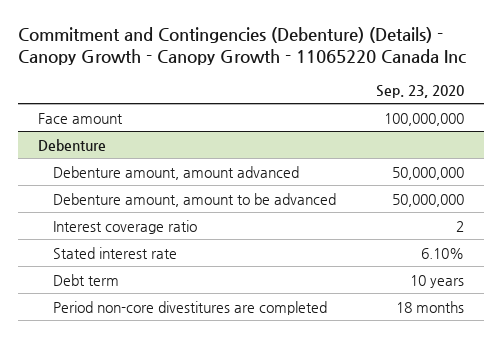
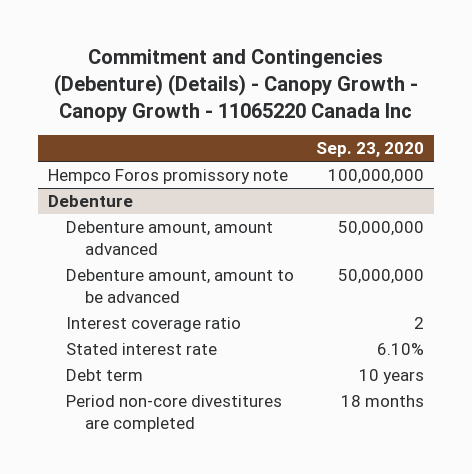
- Face amount | 100,000,000
+ Hempco Foros promissory note | 100,000,000

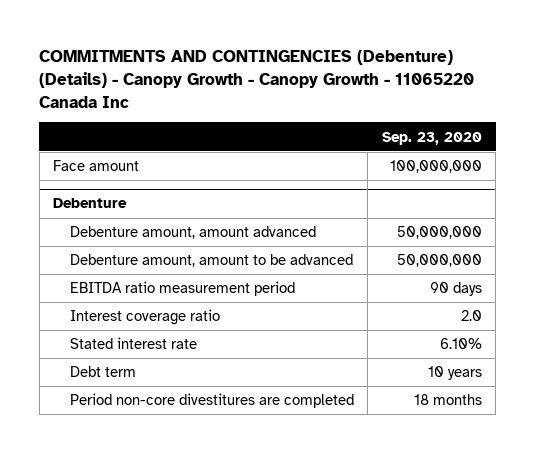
- Commitment and Contingencies (Debenture) (Details) - Canopy Growth - Canopy Growth - 11065220 Canada Inc
+ COMMITMENTS AND CONTINGENCIES (Debenture) (Details) - Canopy Growth - Canopy Growth - 11065220 Canada Inc
- Hempco Foros promissory note | 100,000,000
+ Face amount | 100,000,000
@ Debenture
- Interest coverage ratio | 2
+ EBITDA ratio measurement period | 90 days
+ Interest coverage ratio | 2.0

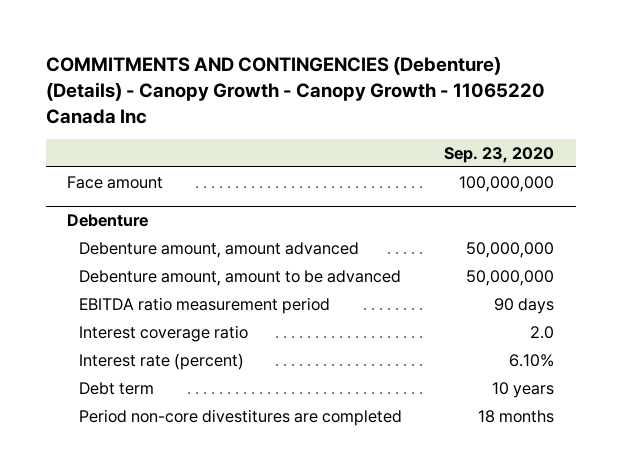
@ Debenture
- Stated interest rate | 6.10%
+ Interest rate (percent) | 6.10%

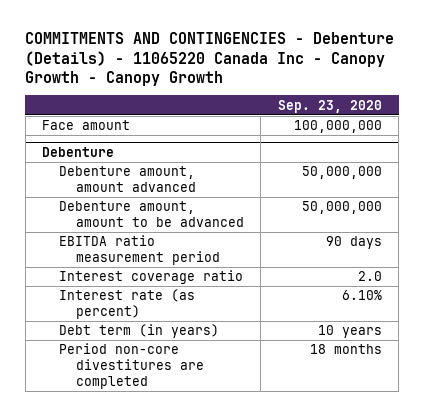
- COMMITMENTS AND CONTINGENCIES (Debenture) (Details) - Canopy Growth - Canopy Growth - 11065220 Canada Inc
+ COMMITMENTS AND CONTINGENCIES - Debenture (Details) - 11065220 Canada Inc - Canopy Growth - Canopy Growth
@ Debenture
- Interest rate (percent) | 6.10%
- Debt term | 10 years
+ Interest rate (as percent) | 6.10%
+ Debt term (in years) | 10 years

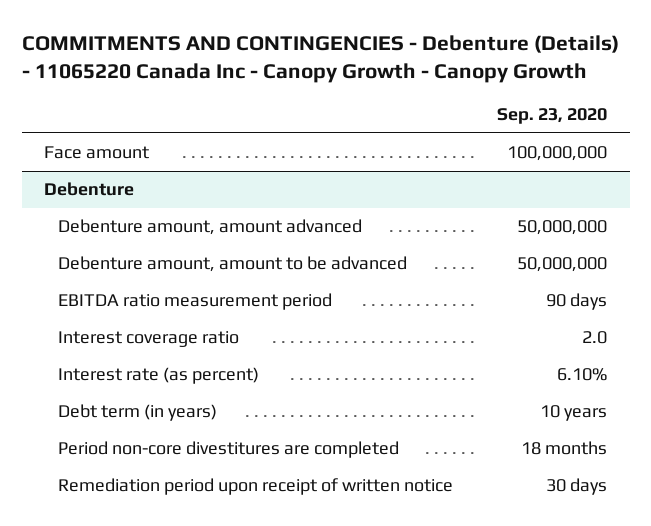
@ Debenture
+ Remediation period upon receipt of written notice | 30 days

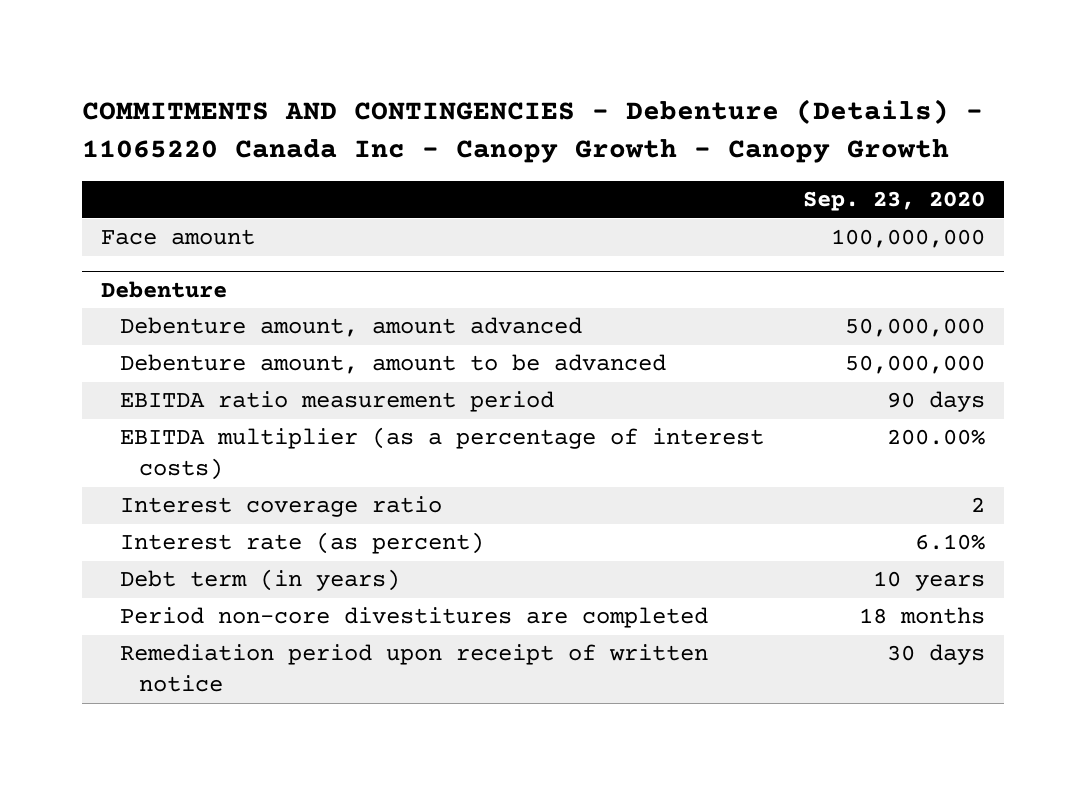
@ Debenture
- Interest coverage ratio | 2.0
+ EBITDA multiplier (as a percentage of interest costs) | 200.00%
+ Interest coverage ratio | 2

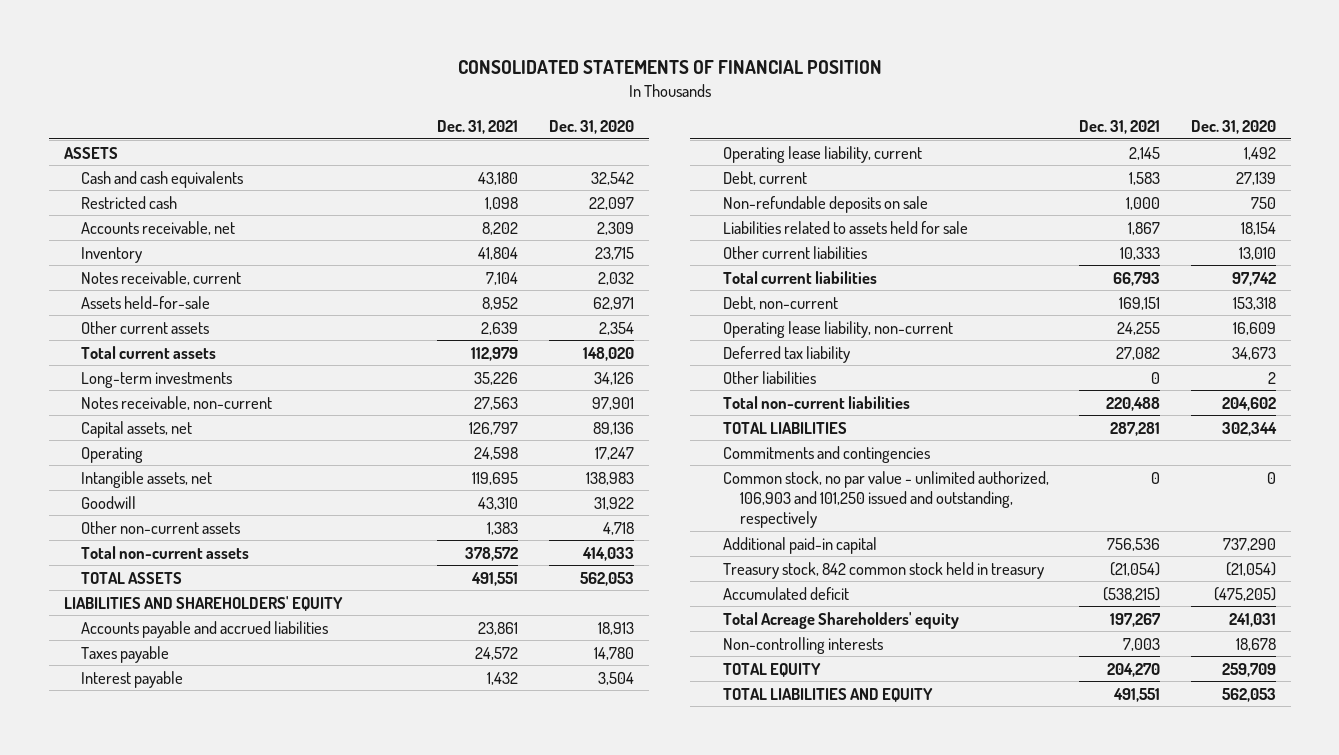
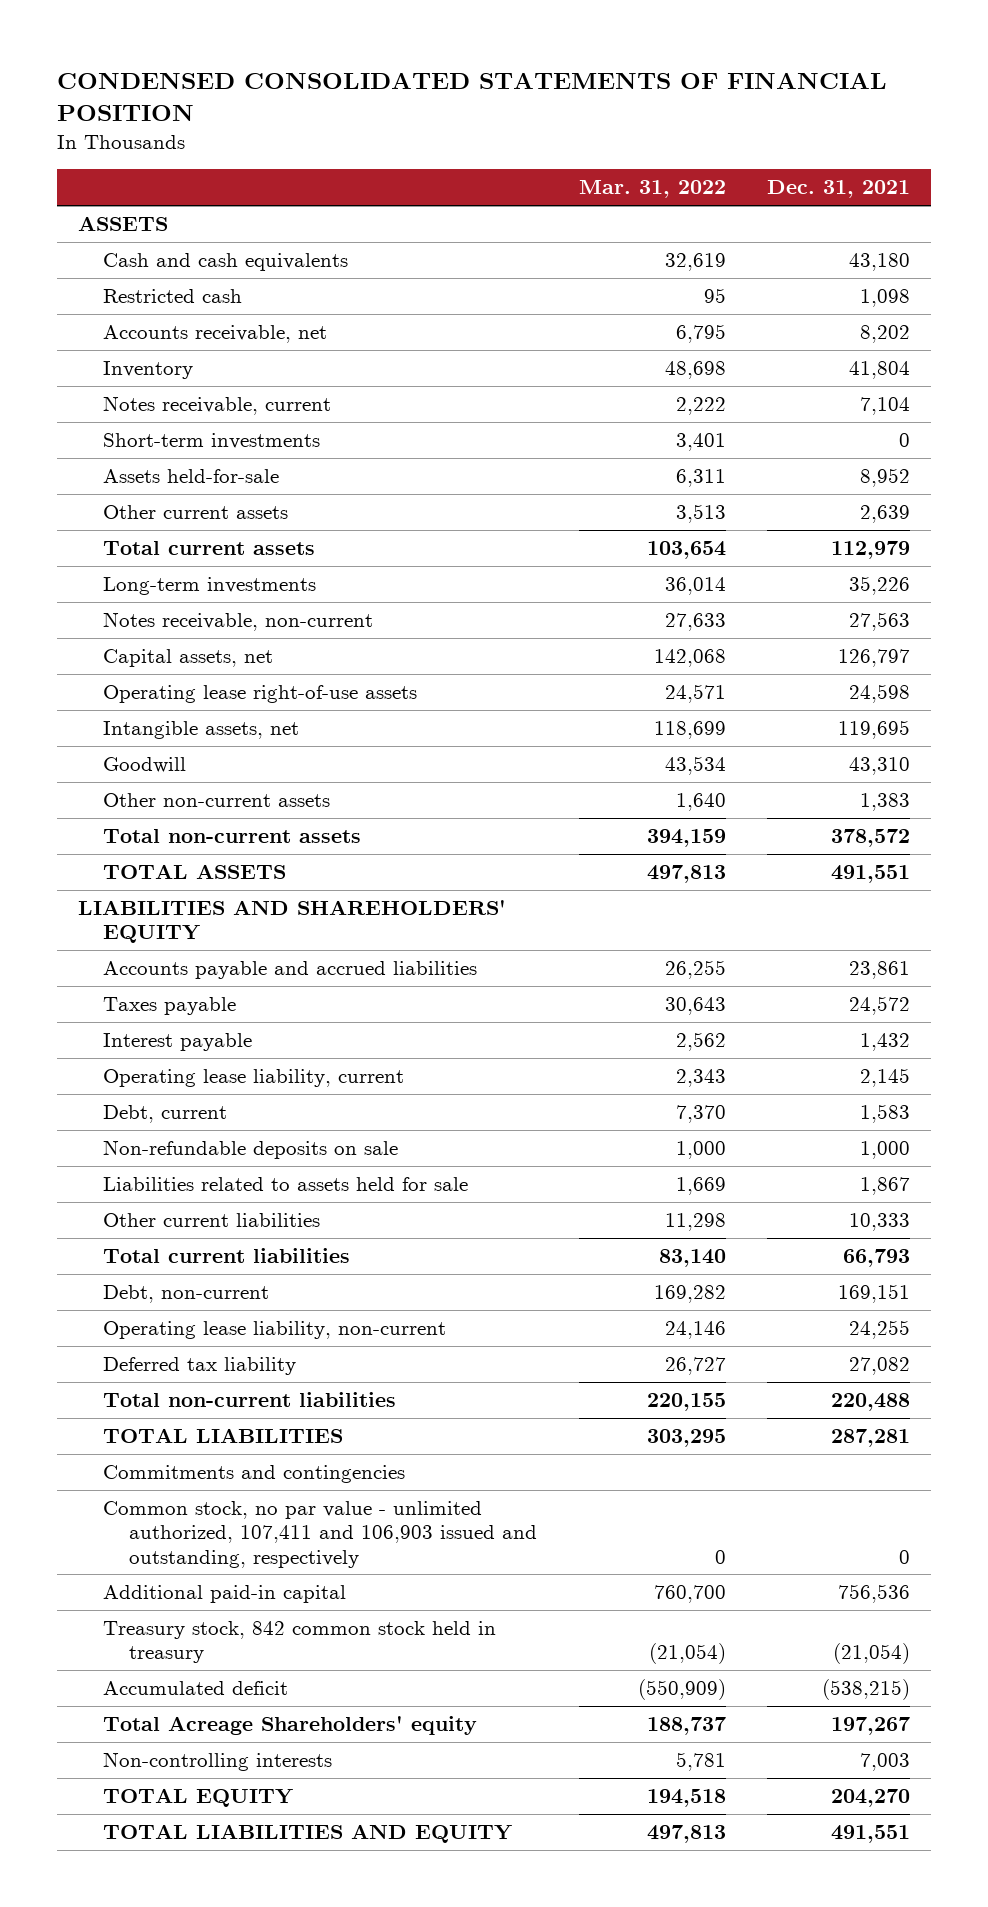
- CONSOLIDATED STATEMENTS OF FINANCIAL POSITION
+ CONDENSED CONSOLIDATED STATEMENTS OF FINANCIAL POSITION
- | Dec. 31, 2021 | Dec. 31, 2020
+ | Mar. 31, 2022 | Dec. 31, 2021
+ Short-term investments | 3,401 | 0
- Operating | 24,598 | 17,247
+ Operating lease right-of-use assets | 24,571 | 24,598
- Other liabilities | 0 | 2
- Common stock, no par value - unlimited authorized, 106,903 and 101,250 issued and outstanding, respectively | 0 | 0
+ Common stock, no par value - unlimited authorized, 107,411 and 106,903 issued and outstanding, respectively | 0 | 0

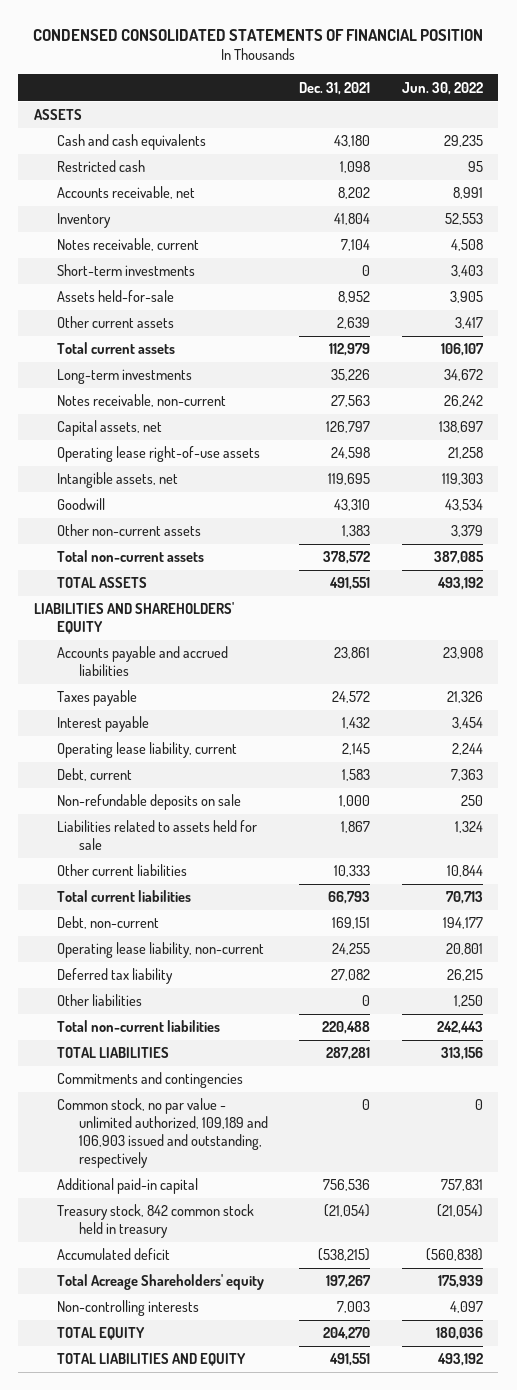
- | Mar. 31, 2022 | Dec. 31, 2021
+ | Dec. 31, 2021 | Jun. 30, 2022
+ Other liabilities | 0 | 1,250
- Common stock, no par value - unlimited authorized, 107,411 and 106,903 issued and outstanding, respectively | 0 | 0
+ Common stock, no par value - unlimited authorized, 109,189 and 106,903 issued and outstanding, respectively | 0 | 0

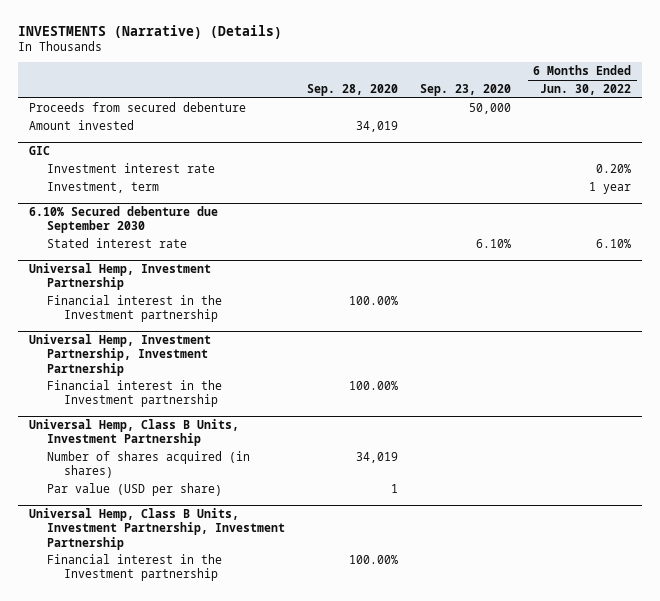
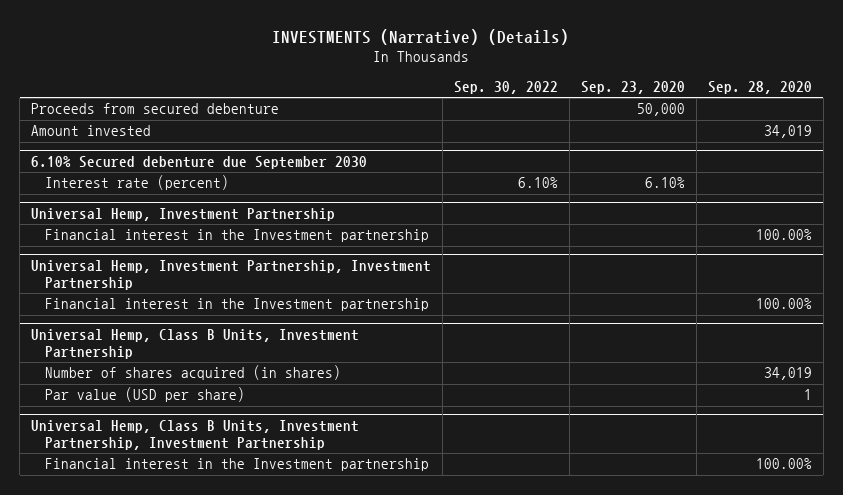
- | Sep. 28, 2020 | Sep. 23, 2020 | 6 Months Ended Jun. 30, 2022
+ | Sep. 30, 2022 | Sep. 23, 2020 | Sep. 28, 2020
- GIC
- Investment interest rate | | | 0.20%
- Investment, term | | | 1 year
@ 6.10% Secured debenture due September 2030
- Stated interest rate | | 6.10% | 6.10%
+ Interest rate (percent) | 6.10% | 6.10% |

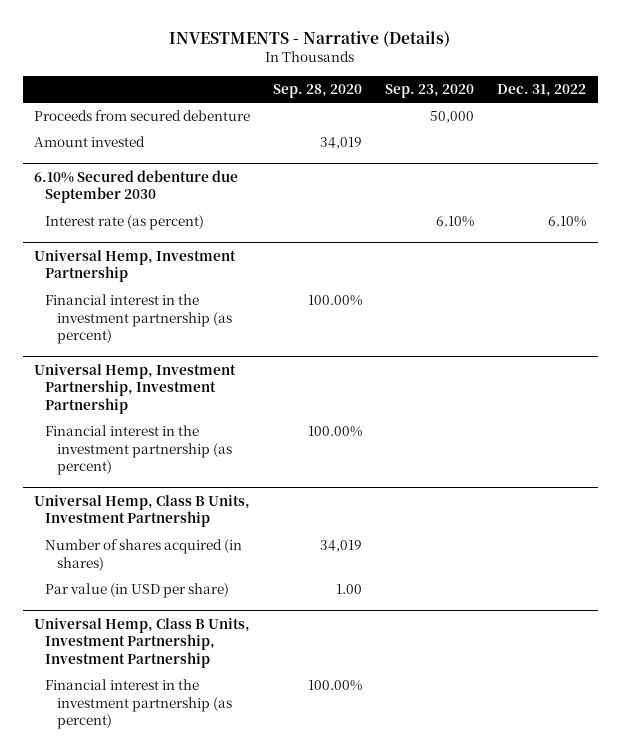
- INVESTMENTS (Narrative) (Details)
+ INVESTMENTS - Narrative (Details)
- | Sep. 30, 2022 | Sep. 23, 2020 | Sep. 28, 2020
+ | Sep. 28, 2020 | Sep. 23, 2020 | Dec. 31, 2022
@ 6.10% Secured debenture due September 2030
- Interest rate (percent) | 6.10% | 6.10% |
+ Interest rate (as percent) | | 6.10% | 6.10%
@ Universal Hemp, Investment Partnership
- Financial interest in the Investment partnership | | | 100.00%
+ Financial interest in the investment partnership (as percent) | 100.00% | |
@ Universal Hemp, Investment Partnership, Investment Partnership
- Financial interest in the Investment partnership | | | 100.00%
+ Financial interest in the investment partnership (as percent) | 100.00% | |
@ Universal Hemp, Class B Units, Investment Partnership
- Par value (USD per share) | | | 1
+ Par value (in USD per share) | 1.00 | |
@ Universal Hemp, Class B Units, Investment Partnership, Investment Partnership
- Financial interest in the Investment partnership | | | 100.00%
+ Financial interest in the investment partnership (as percent) | 100.00% | |

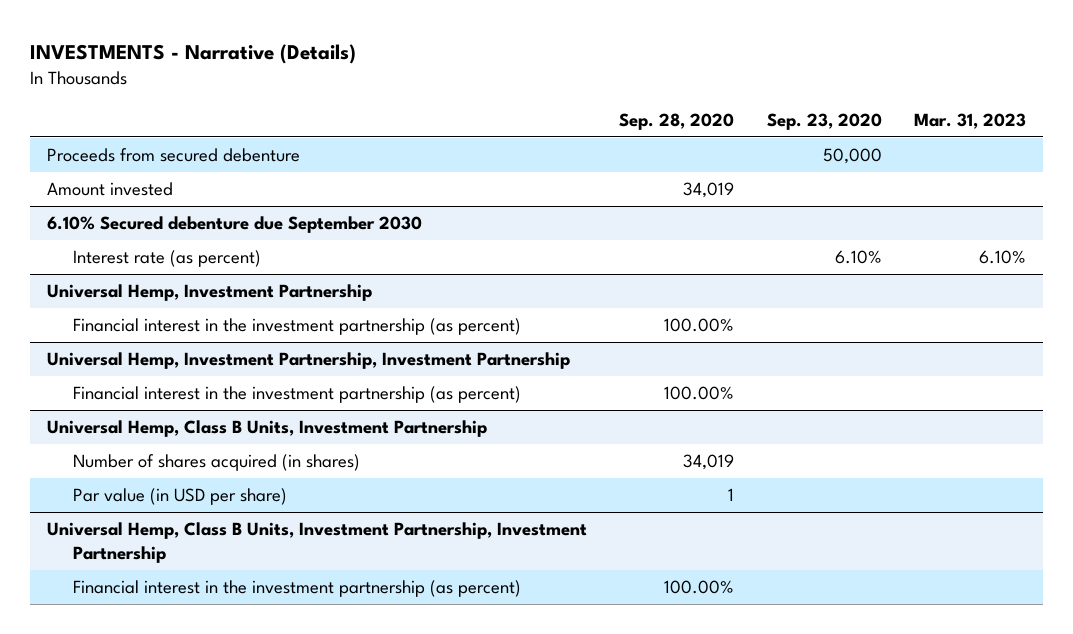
- | Sep. 28, 2020 | Sep. 23, 2020 | Dec. 31, 2022
+ | Sep. 28, 2020 | Sep. 23, 2020 | Mar. 31, 2023
@ Universal Hemp, Class B Units, Investment Partnership
- Par value (in USD per share) | 1.00 | |
+ Par value (in USD per share) | 1 | |

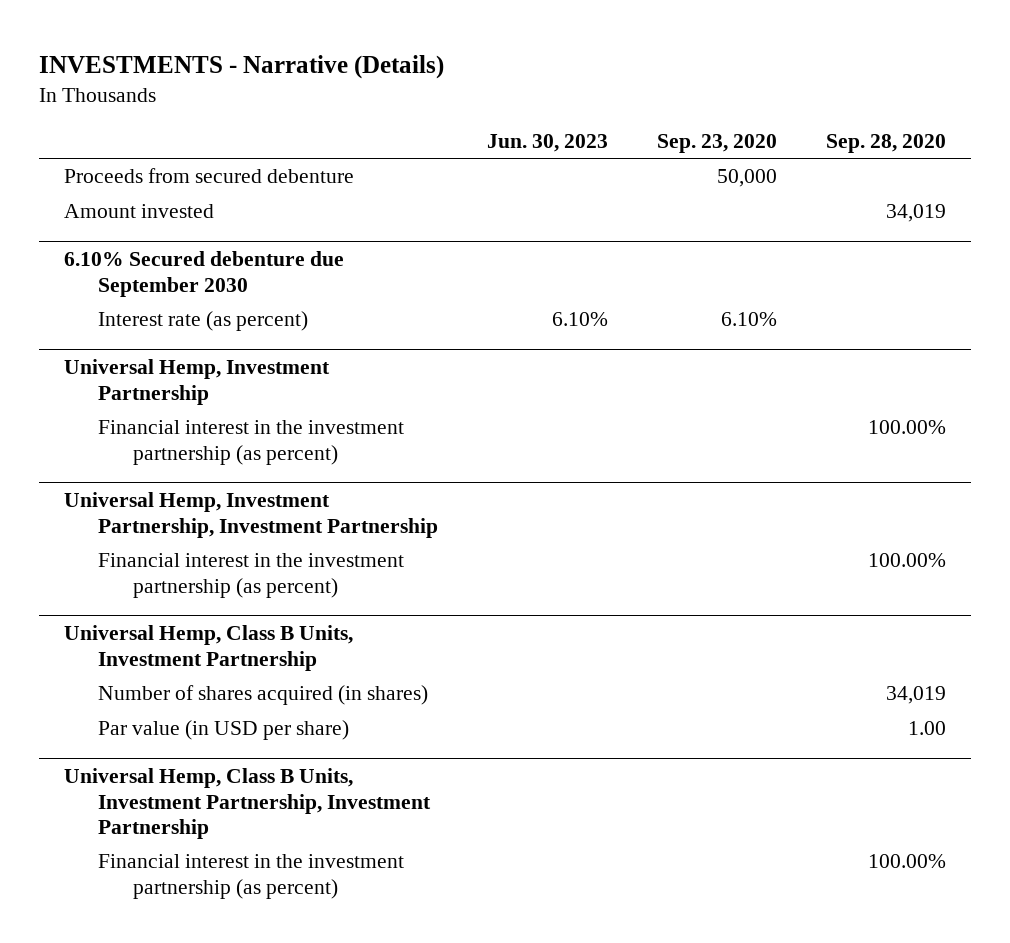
- | Sep. 28, 2020 | Sep. 23, 2020 | Mar. 31, 2023
+ | Jun. 30, 2023 | Sep. 23, 2020 | Sep. 28, 2020
@ Universal Hemp, Class B Units, Investment Partnership
- Par value (in USD per share) | 1 | |
+ Par value (in USD per share) | | | 1.00

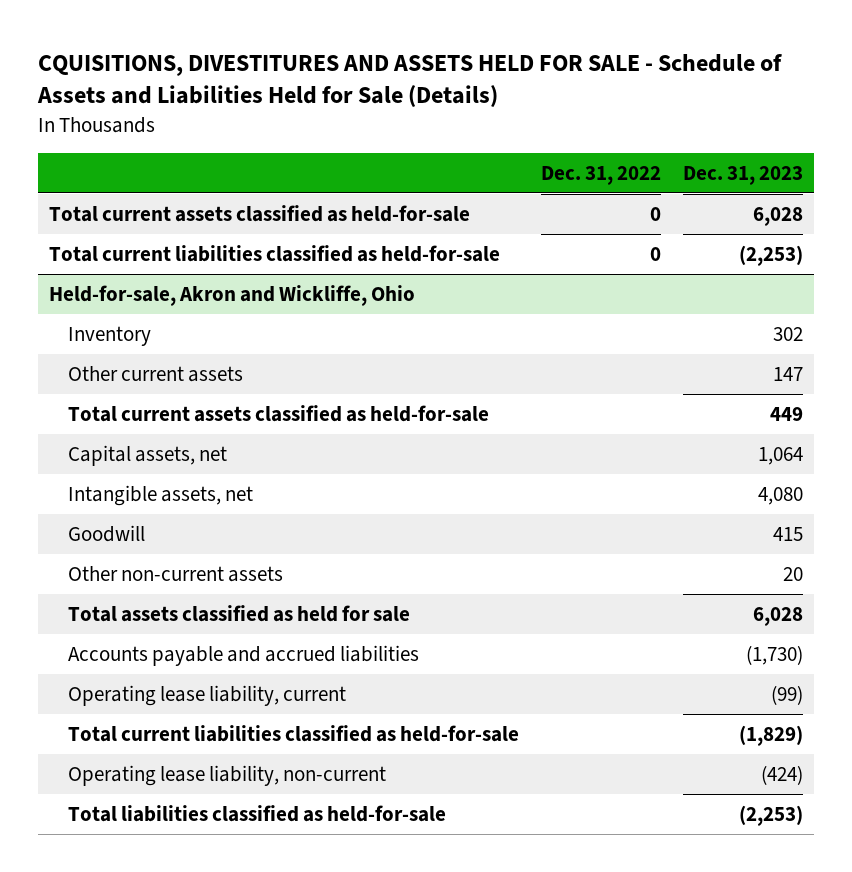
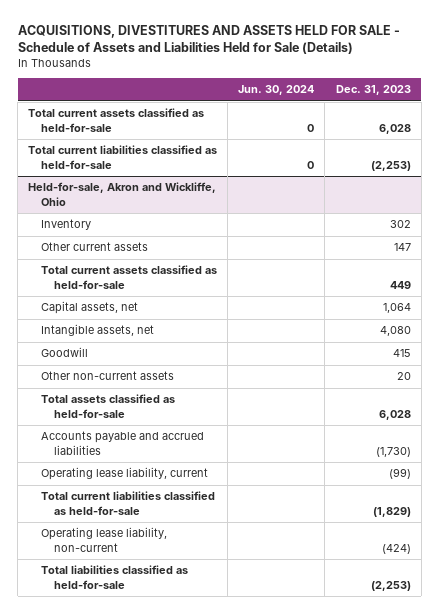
- CQUISITIONS, DIVESTITURES AND ASSETS HELD FOR SALE - Schedule of Assets and Liabilities Held for Sale (Details)
+ ACQUISITIONS, DIVESTITURES AND ASSETS HELD FOR SALE - Schedule of Assets and Liabilities Held for Sale (Details)
- | Dec. 31, 2022 | Dec. 31, 2023
+ | Jun. 30, 2024 | Dec. 31, 2023
@ Held-for-sale, Akron and Wickliffe, Ohio
- Total assets classified as held for sale | | 6,028
+ Total assets classified as held-for-sale | | 6,028

